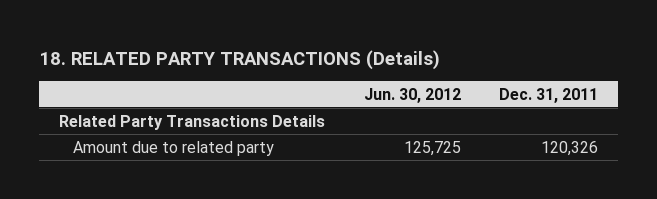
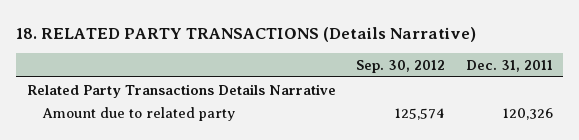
- 18. RELATED PARTY TRANSACTIONS (Details)
+ 18. RELATED PARTY TRANSACTIONS (Details Narrative)
- | Jun. 30, 2012 | Dec. 31, 2011
+ | Sep. 30, 2012 | Dec. 31, 2011
- Related Party Transactions Details
+ Related Party Transactions Details Narrative

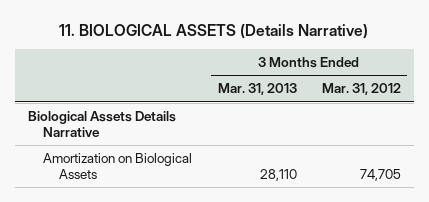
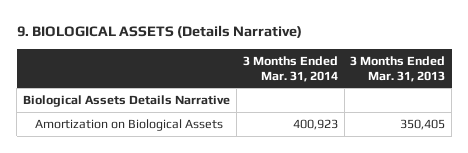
- 11. BIOLOGICAL ASSETS (Details Narrative)
+ 9. BIOLOGICAL ASSETS (Details Narrative)
- | 3 Months Ended Mar. 31, 2013 | 3 Months Ended Mar. 31, 2012
+ | 3 Months Ended Mar. 31, 2014 | 3 Months Ended Mar. 31, 2013
- Amortization on Biological Assets | 28,110 | 74,705
+ Amortization on Biological Assets | 400,923 | 350,405

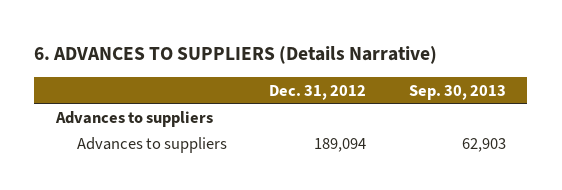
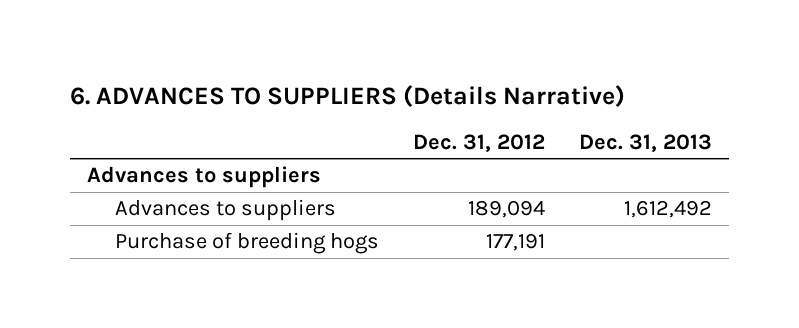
- | Dec. 31, 2012 | Sep. 30, 2013
+ | Dec. 31, 2012 | Dec. 31, 2013
+ Purchase of breeding hogs | 177,191 |

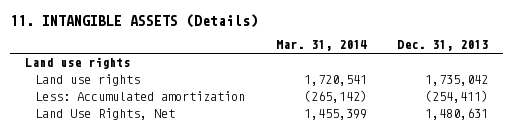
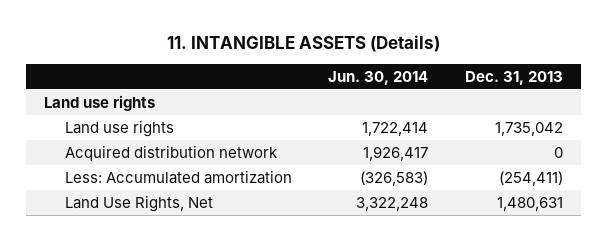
- | Mar. 31, 2014 | Dec. 31, 2013
+ | Jun. 30, 2014 | Dec. 31, 2013
+ Acquired distribution network | 1,926,417 | 0

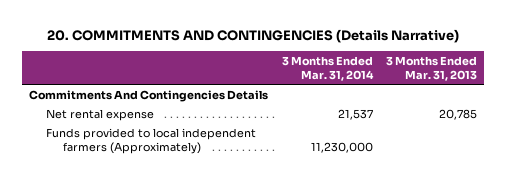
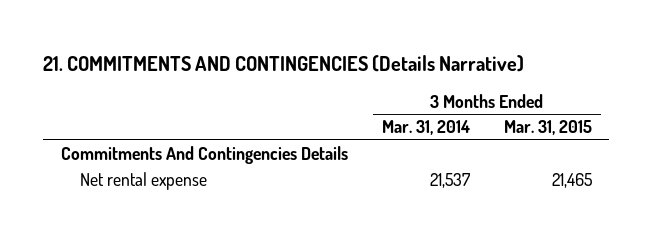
- 20. COMMITMENTS AND CONTINGENCIES (Details Narrative)
+ 21. COMMITMENTS AND CONTINGENCIES (Details Narrative)
- | 3 Months Ended Mar. 31, 2014 | 3 Months Ended Mar. 31, 2013
+ | 3 Months Ended Mar. 31, 2014 | 3 Months Ended Mar. 31, 2015
- Funds provided to local independent farmers (Approximately) | 11,230,000 |

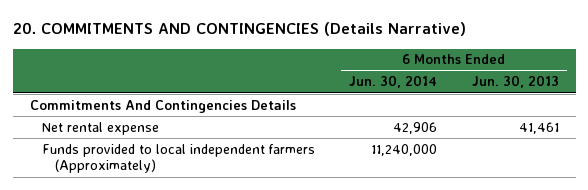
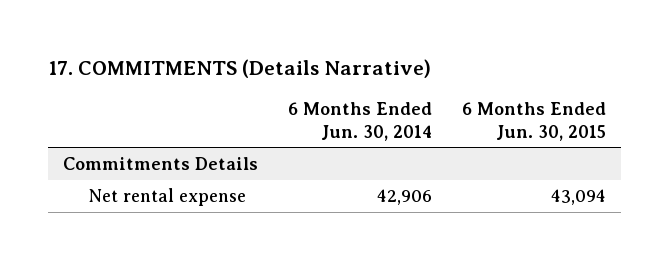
- 20. COMMITMENTS AND CONTINGENCIES (Details Narrative)
+ 17. COMMITMENTS (Details Narrative)
- | 6 Months Ended Jun. 30, 2014 | 6 Months Ended Jun. 30, 2013
+ | 6 Months Ended Jun. 30, 2014 | 6 Months Ended Jun. 30, 2015
- Commitments And Contingencies Details
+ Commitments Details
- Funds provided to local independent farmers (Approximately) | 11,240,000 |

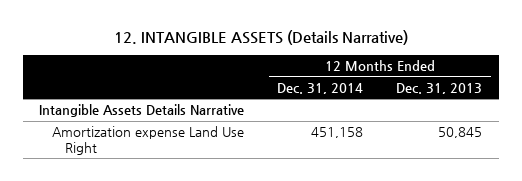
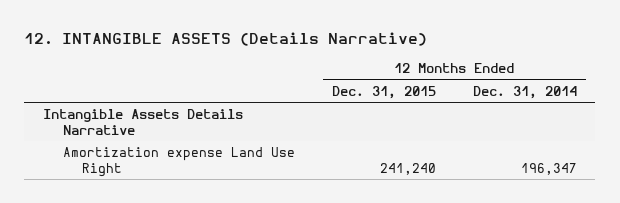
- | 12 Months Ended Dec. 31, 2014 | 12 Months Ended Dec. 31, 2013
+ | 12 Months Ended Dec. 31, 2015 | 12 Months Ended Dec. 31, 2014
- Amortization expense Land Use Right | 451,158 | 50,845
+ Amortization expense Land Use Right | 241,240 | 196,347

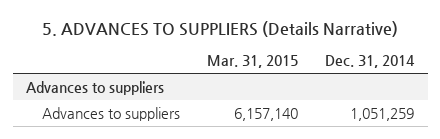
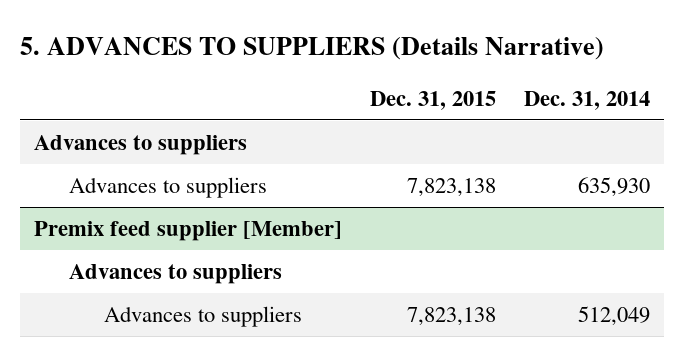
- | Mar. 31, 2015 | Dec. 31, 2014
+ | Dec. 31, 2015 | Dec. 31, 2014
- Advances to suppliers | 6,157,140 | 1,051,259
+ Advances to suppliers | 7,823,138 | 635,930
+ Premix feed supplier [Member]
+ Advances to suppliers
+ Advances to suppliers | 7,823,138 | 512,049

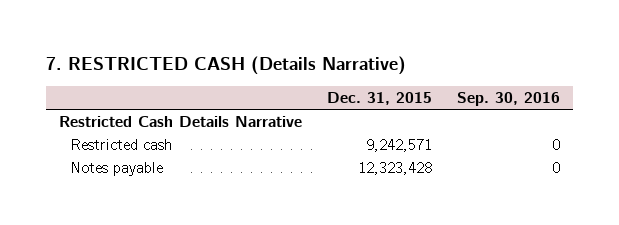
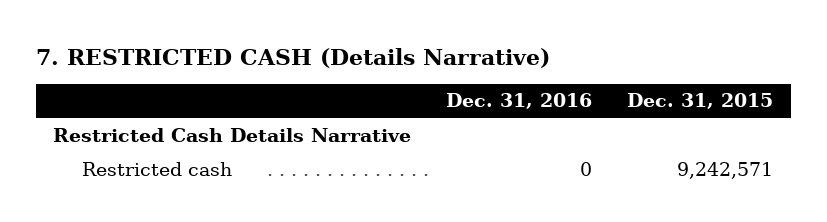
- | Dec. 31, 2015 | Sep. 30, 2016
+ | Dec. 31, 2016 | Dec. 31, 2015
- Notes payable | 12,323,428 | 0

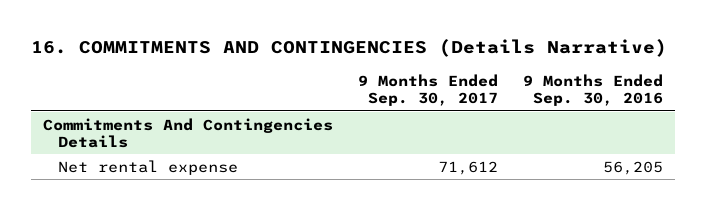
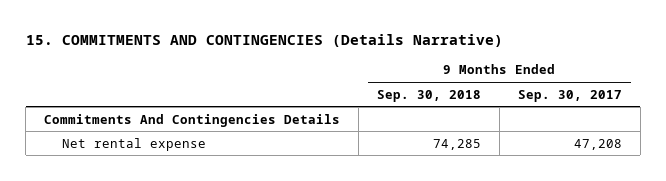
- 16. COMMITMENTS AND CONTINGENCIES (Details Narrative)
+ 15. COMMITMENTS AND CONTINGENCIES (Details Narrative)
- | 9 Months Ended Sep. 30, 2017 | 9 Months Ended Sep. 30, 2016
+ | 9 Months Ended Sep. 30, 2018 | 9 Months Ended Sep. 30, 2017
- Net rental expense | 71,612 | 56,205
+ Net rental expense | 74,285 | 47,208

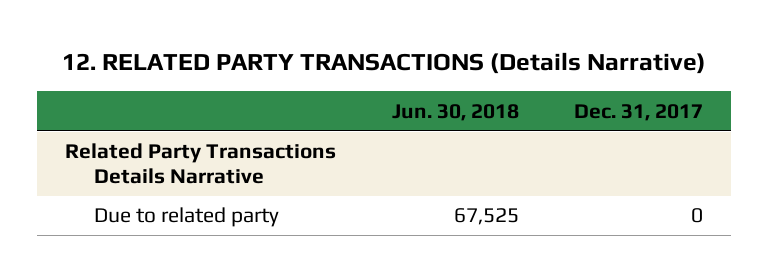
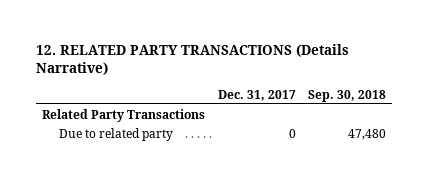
- | Jun. 30, 2018 | Dec. 31, 2017
+ | Dec. 31, 2017 | Sep. 30, 2018
- Related Party Transactions Details Narrative
+ Related Party Transactions

